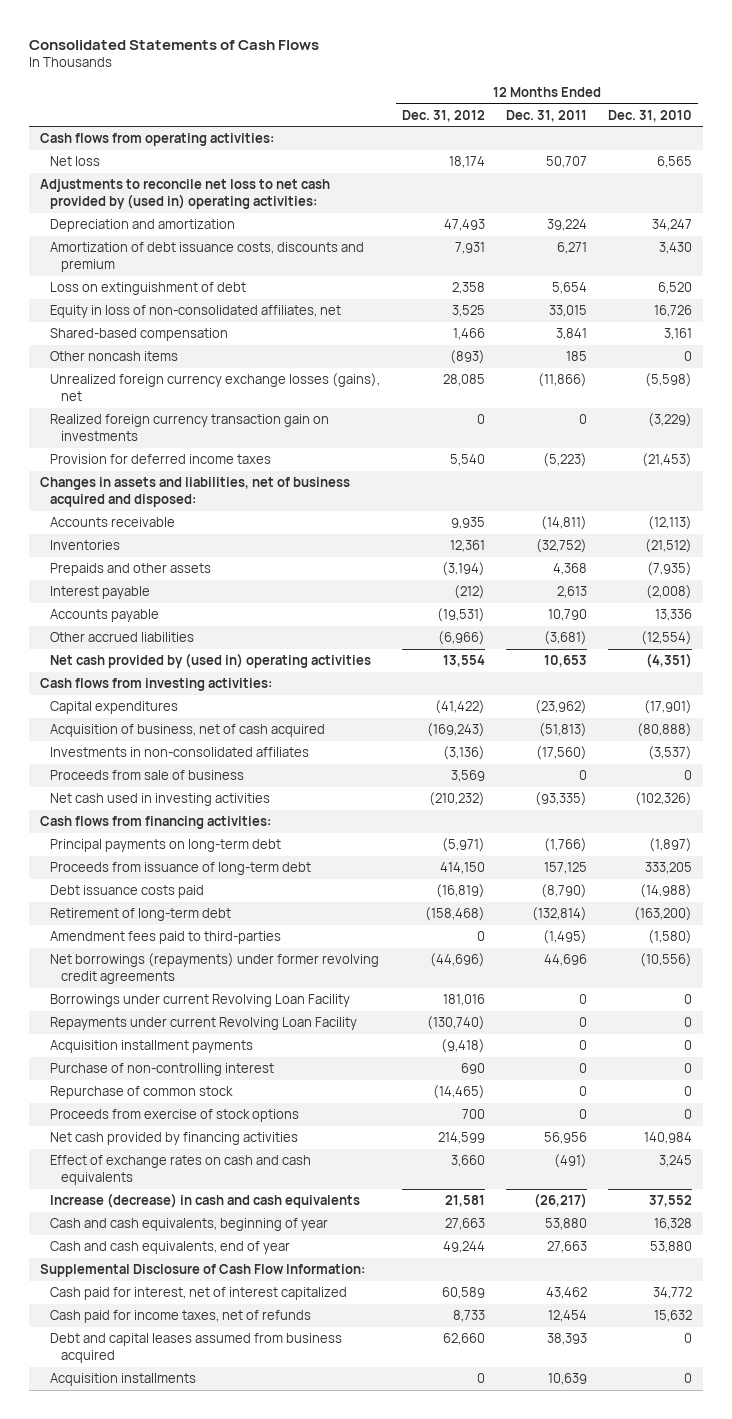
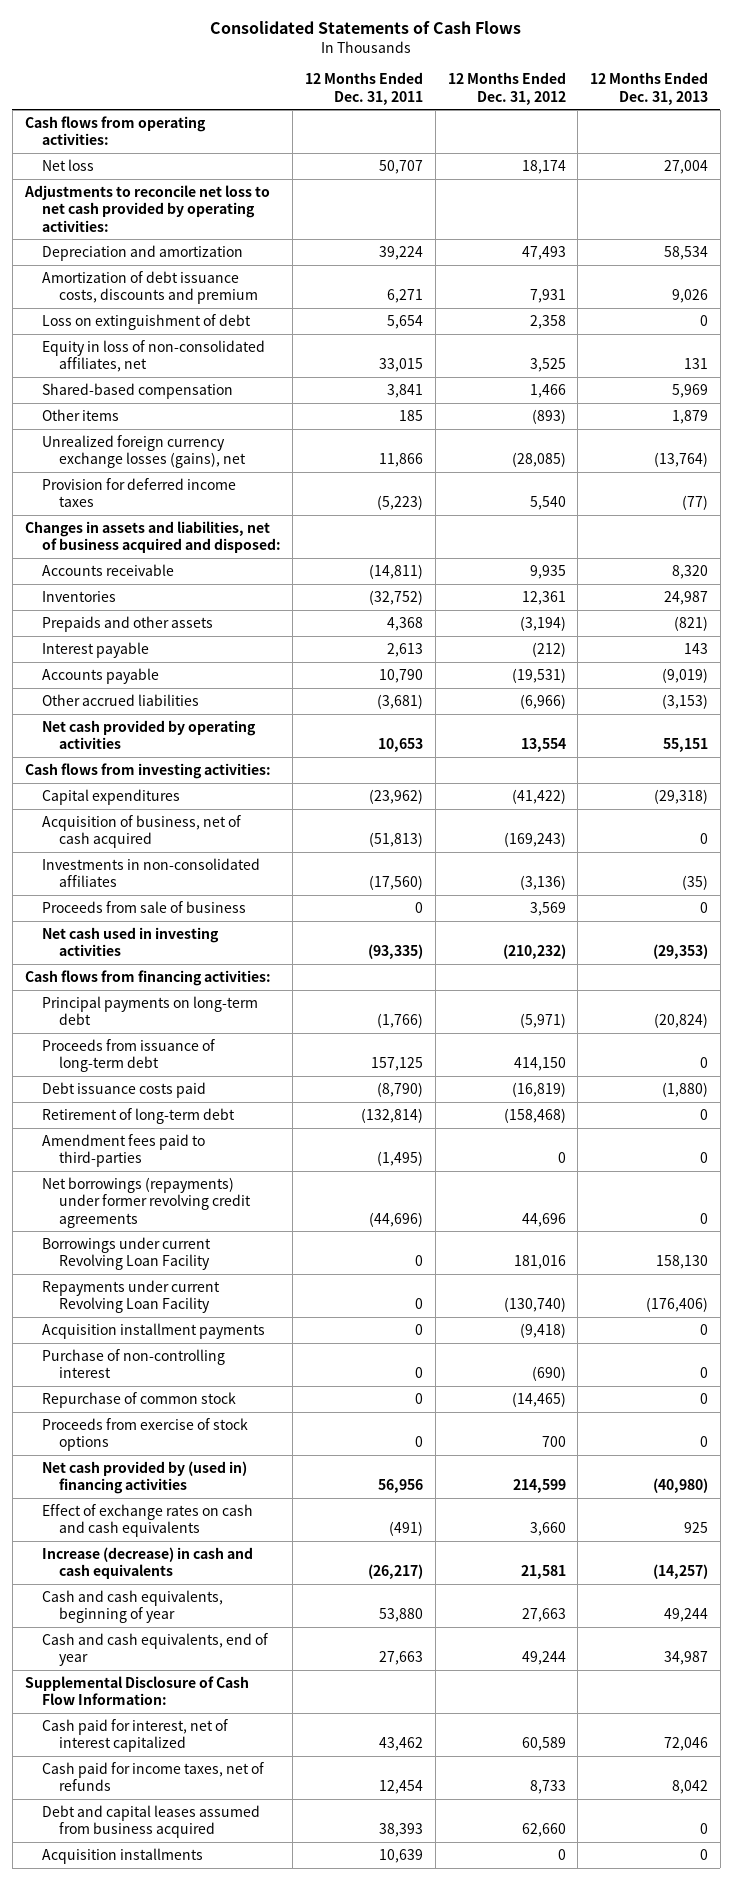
- | 12 Months Ended Dec. 31, 2012 | 12 Months Ended Dec. 31, 2011 | 12 Months Ended Dec. 31, 2010
+ | 12 Months Ended Dec. 31, 2011 | 12 Months Ended Dec. 31, 2012 | 12 Months Ended Dec. 31, 2013
- Adjustments to reconcile net loss to net cash provided by (used in) operating activities:
+ Adjustments to reconcile net loss to net cash provided by operating activities:
- Other noncash items | (893) | 185 | 0
- Unrealized foreign currency exchange losses (gains), net | 28,085 | (11,866) | (5,598)
- Realized foreign currency transaction gain on investments | 0 | 0 | (3,229)
+ Other items | 185 | (893) | 1,879
+ Unrealized foreign currency exchange losses (gains), net | 11,866 | (28,085) | (13,764)
- Net cash provided by (used in) operating activities | 13,554 | 10,653 | (4,351)
+ Net cash provided by operating activities | 10,653 | 13,554 | 55,151
- Net borrowings (repayments) under former revolving credit agreements | (44,696) | 44,696 | (10,556)
+ Net borrowings (repayments) under former revolving credit agreements | (44,696) | 44,696 | 0
- Purchase of non-controlling interest | 690 | 0 | 0
+ Purchase of non-controlling interest | 0 | (690) | 0
- Net cash provided by financing activities | 214,599 | 56,956 | 140,984
+ Net cash provided by (used in) financing activities | 56,956 | 214,599 | (40,980)

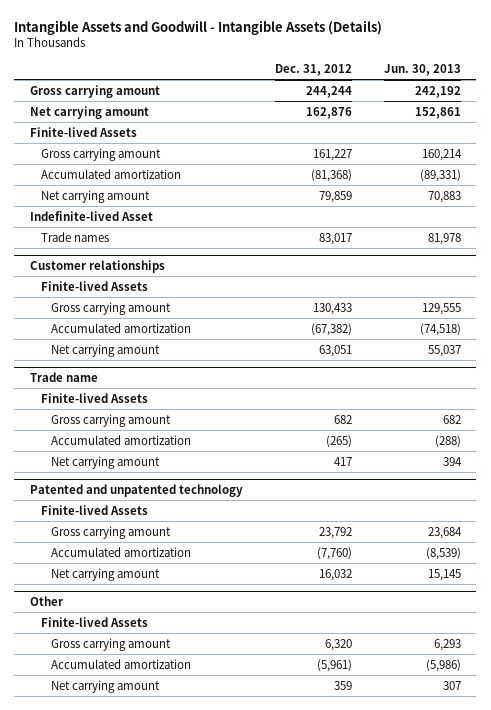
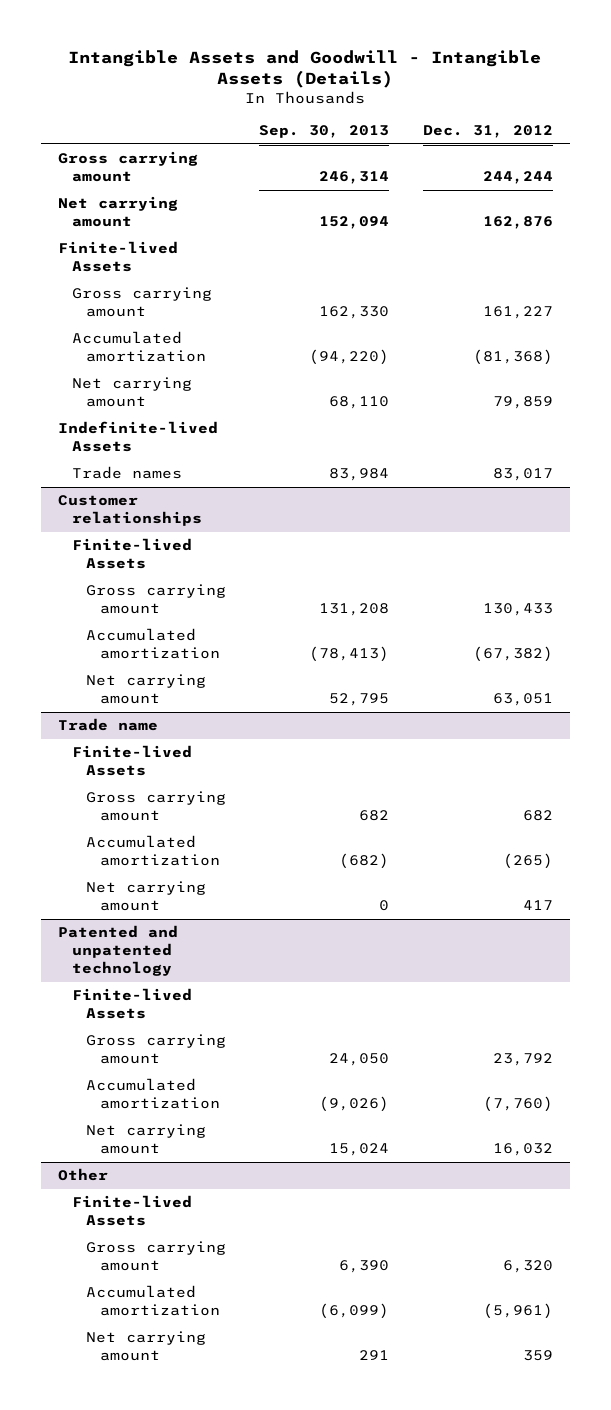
- | Dec. 31, 2012 | Jun. 30, 2013
+ | Sep. 30, 2013 | Dec. 31, 2012
- Indefinite-lived Asset
+ Indefinite-lived Assets

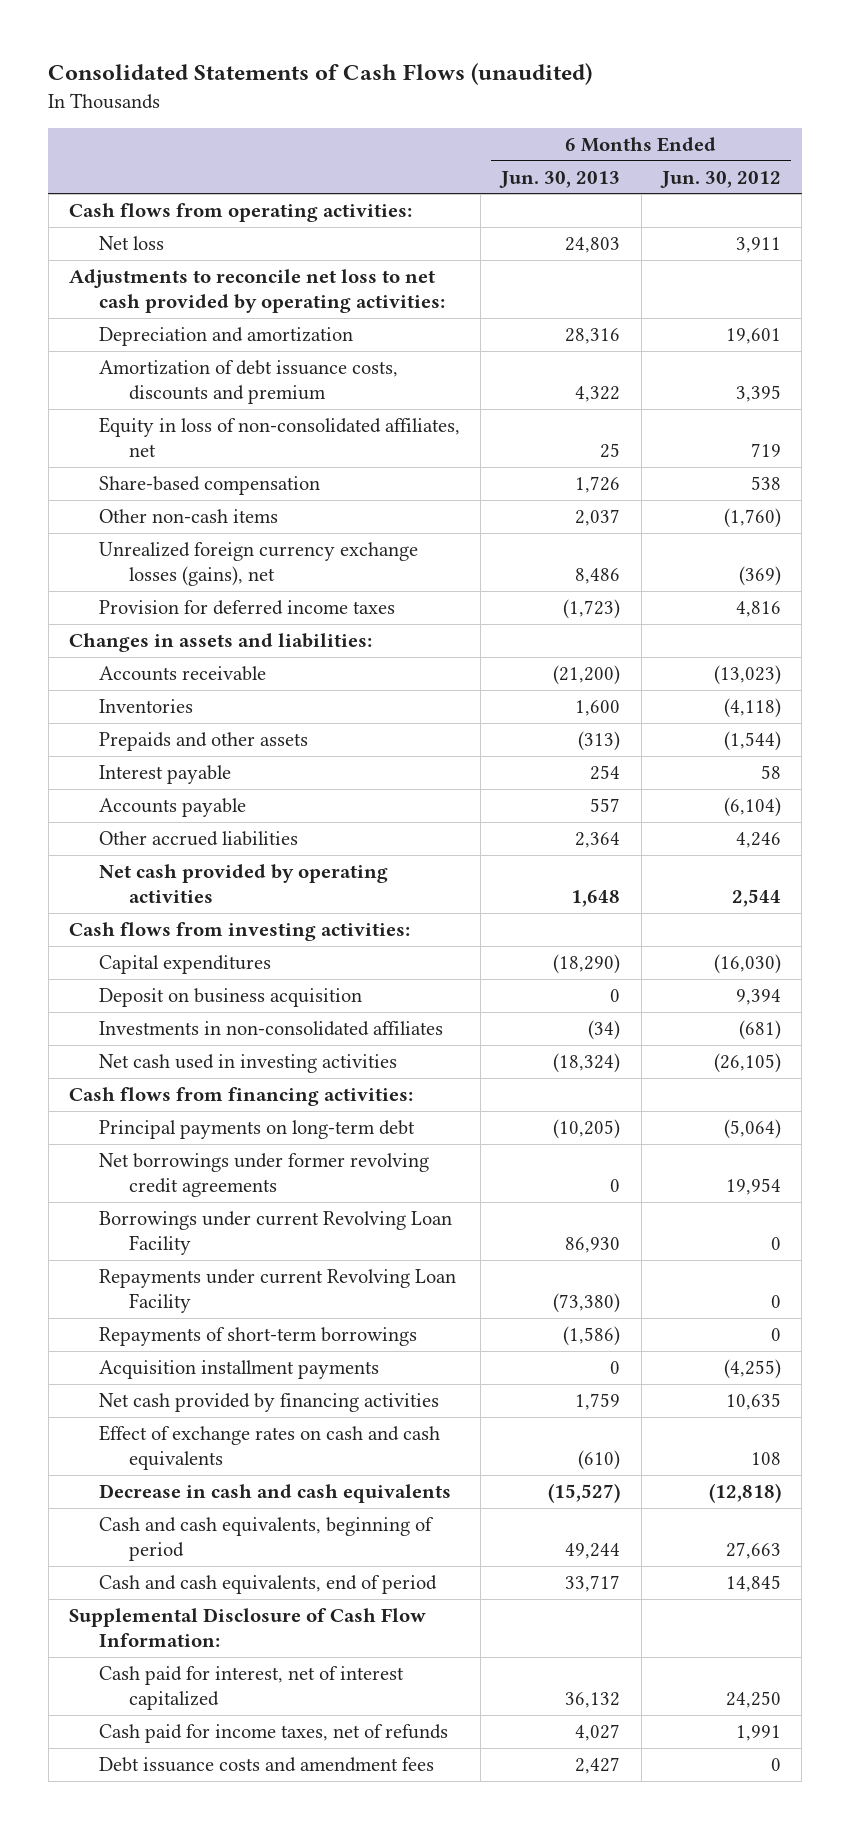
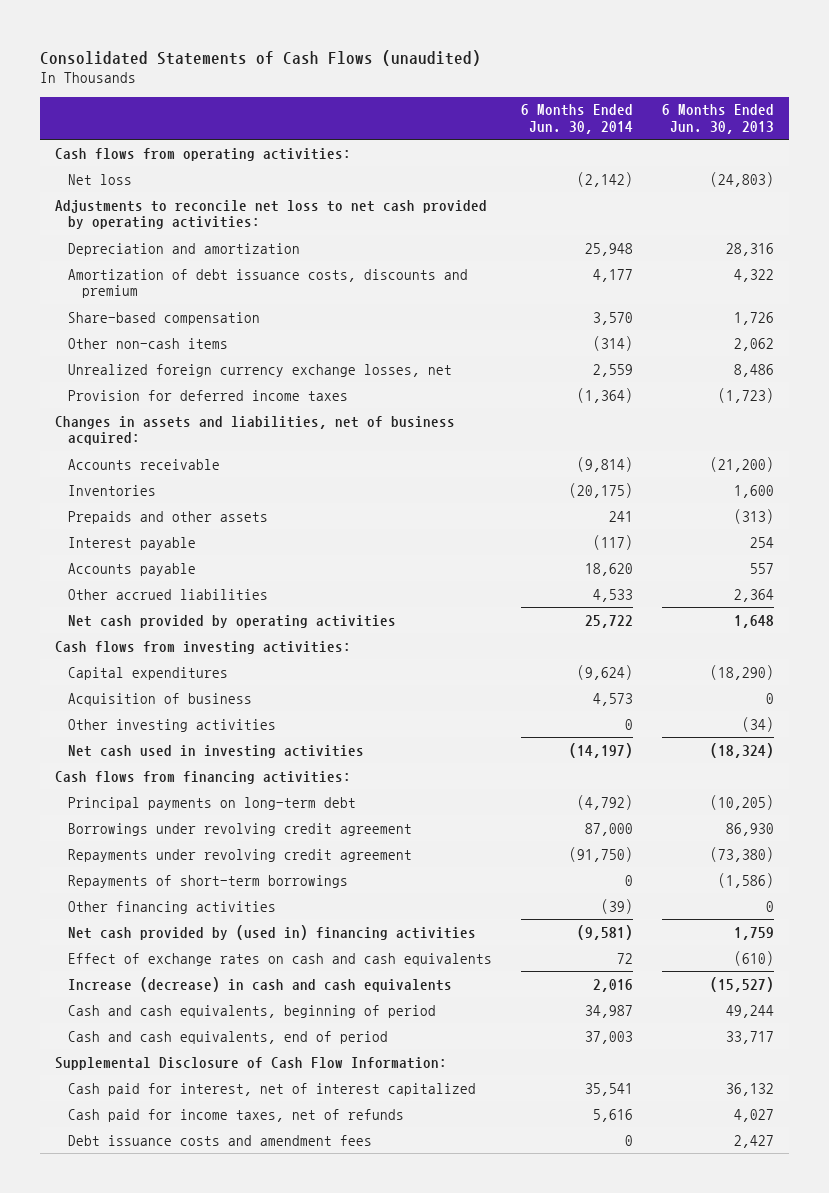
- | 6 Months Ended Jun. 30, 2013 | 6 Months Ended Jun. 30, 2012
+ | 6 Months Ended Jun. 30, 2014 | 6 Months Ended Jun. 30, 2013
- Net loss | 24,803 | 3,911
+ Net loss | (2,142) | (24,803)
- Equity in loss of non-consolidated affiliates, net | 25 | 719
- Other non-cash items | 2,037 | (1,760)
- Unrealized foreign currency exchange losses (gains), net | 8,486 | (369)
+ Other non-cash items | (314) | 2,062
+ Unrealized foreign currency exchange losses, net | 2,559 | 8,486
- Changes in assets and liabilities:
+ Changes in assets and liabilities, net of business acquired:
- Deposit on business acquisition | 0 | 9,394
- Investments in non-consolidated affiliates | (34) | (681)
+ Acquisition of business | 4,573 | 0
+ Other investing activities | 0 | (34)
- Net borrowings under former revolving credit agreements | 0 | 19,954
- Borrowings under current Revolving Loan Facility | 86,930 | 0
- Repayments under current Revolving Loan Facility | (73,380) | 0
+ Borrowings under revolving credit agreement | 87,000 | 86,930
+ Repayments under revolving credit agreement | (91,750) | (73,380)
- Acquisition installment payments | 0 | (4,255)
- Net cash provided by financing activities | 1,759 | 10,635
+ Other financing activities | (39) | 0
+ Net cash provided by (used in) financing activities | (9,581) | 1,759
- Decrease in cash and cash equivalents | (15,527) | (12,818)
+ Increase (decrease) in cash and cash equivalents | 2,016 | (15,527)

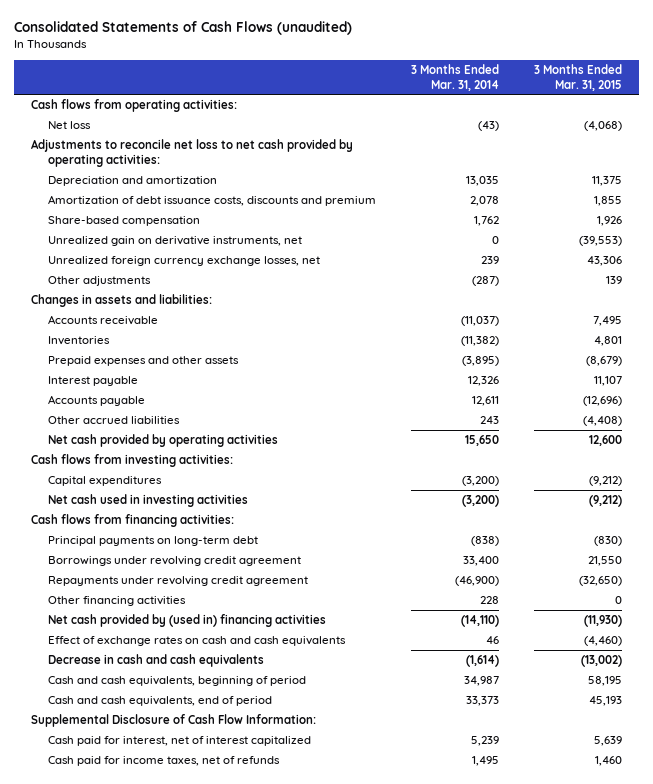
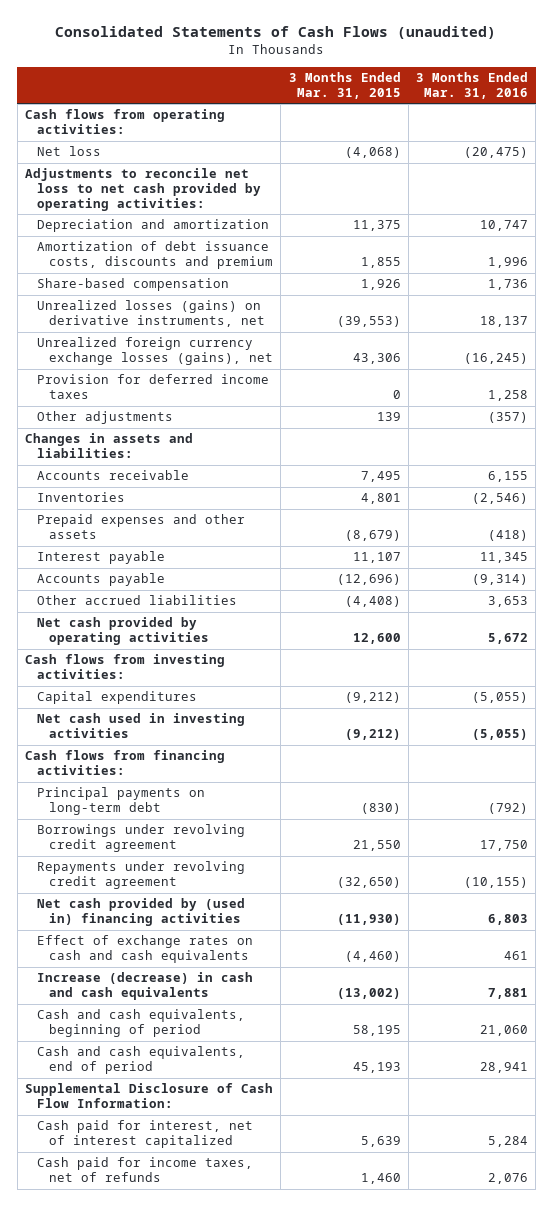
- | 3 Months Ended Mar. 31, 2014 | 3 Months Ended Mar. 31, 2015
+ | 3 Months Ended Mar. 31, 2015 | 3 Months Ended Mar. 31, 2016
- Unrealized gain on derivative instruments, net | 0 | (39,553)
- Unrealized foreign currency exchange losses, net | 239 | 43,306
+ Unrealized losses (gains) on derivative instruments, net | (39,553) | 18,137
+ Unrealized foreign currency exchange losses (gains), net | 43,306 | (16,245)
+ Provision for deferred income taxes | 0 | 1,258
- Other financing activities | 228 | 0
- Decrease in cash and cash equivalents | (1,614) | (13,002)
+ Increase (decrease) in cash and cash equivalents | (13,002) | 7,881

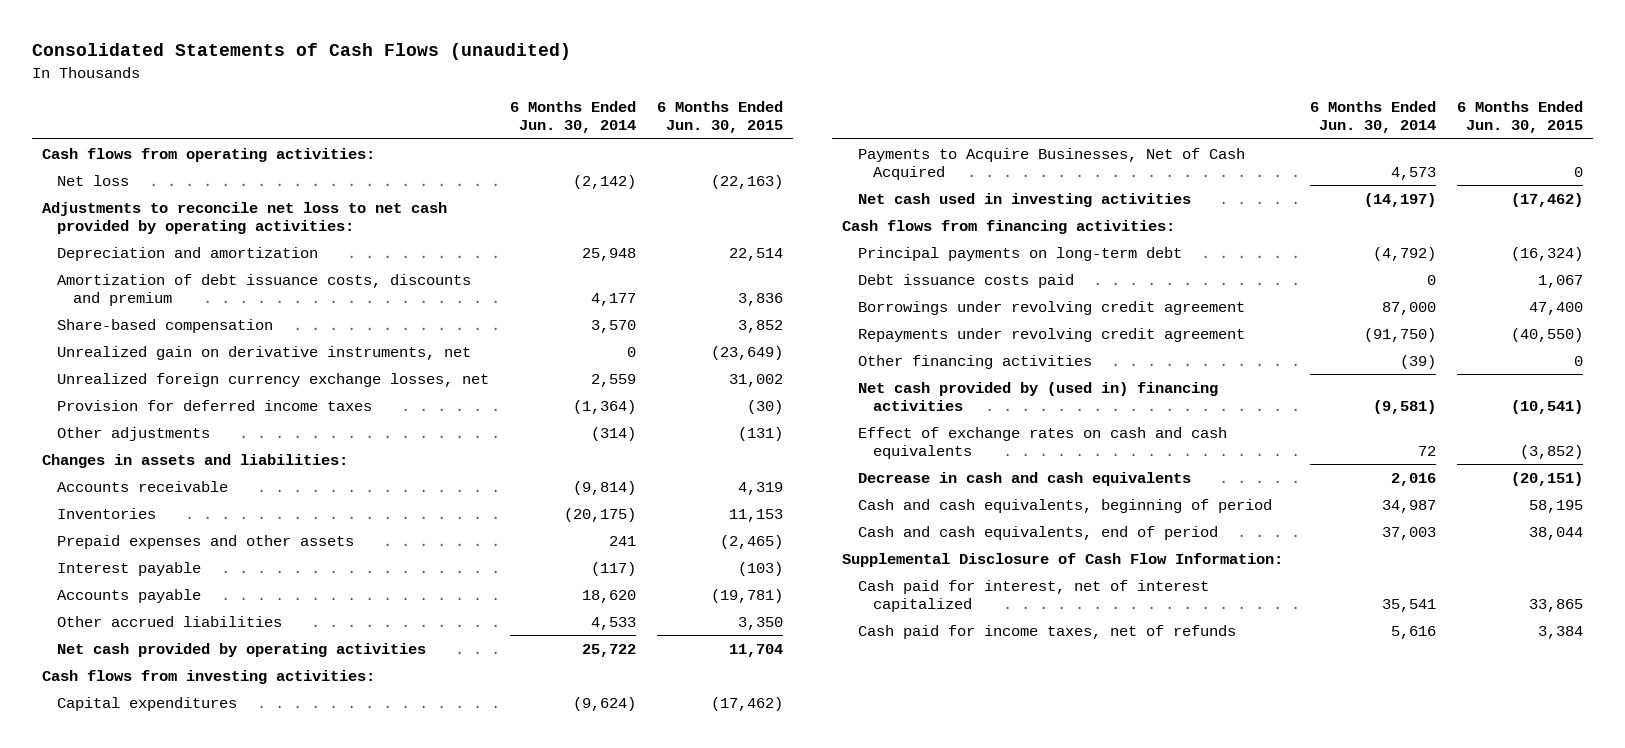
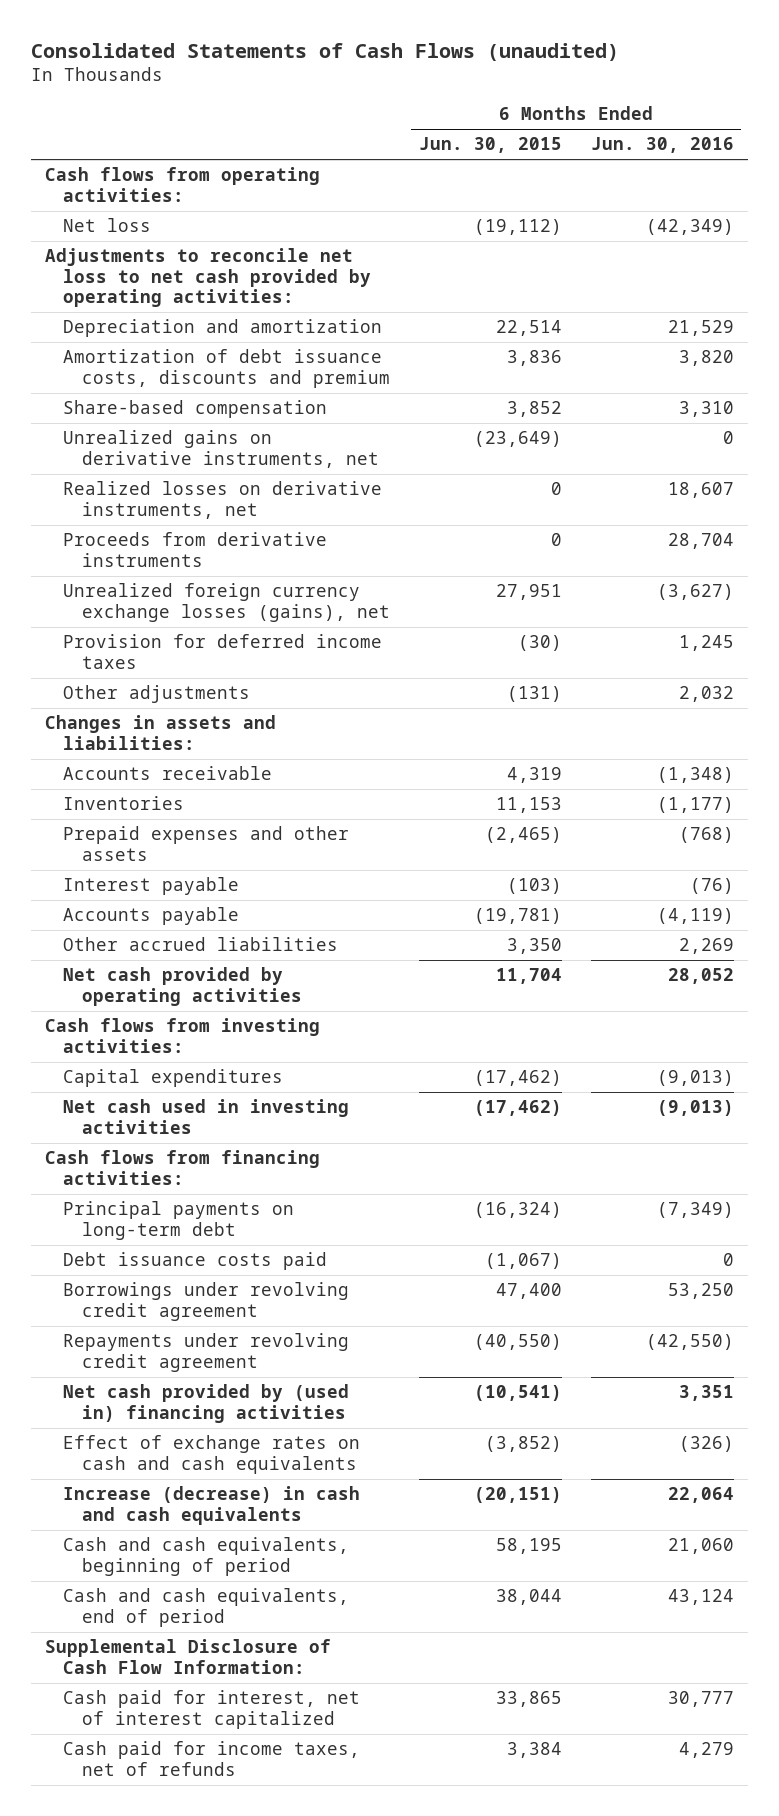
- | 6 Months Ended Jun. 30, 2014 | 6 Months Ended Jun. 30, 2015
+ | 6 Months Ended Jun. 30, 2015 | 6 Months Ended Jun. 30, 2016
- Net loss | (2,142) | (22,163)
+ Net loss | (19,112) | (42,349)
- Unrealized gain on derivative instruments, net | 0 | (23,649)
- Unrealized foreign currency exchange losses, net | 2,559 | 31,002
+ Unrealized gains on derivative instruments, net | (23,649) | 0
+ Realized losses on derivative instruments, net | 0 | 18,607
+ Proceeds from derivative instruments | 0 | 28,704
+ Unrealized foreign currency exchange losses (gains), net | 27,951 | (3,627)
- Payments to Acquire Businesses, Net of Cash Acquired | 4,573 | 0
- Debt issuance costs paid | 0 | 1,067
+ Debt issuance costs paid | (1,067) | 0
- Other financing activities | (39) | 0
- Decrease in cash and cash equivalents | 2,016 | (20,151)
+ Increase (decrease) in cash and cash equivalents | (20,151) | 22,064

